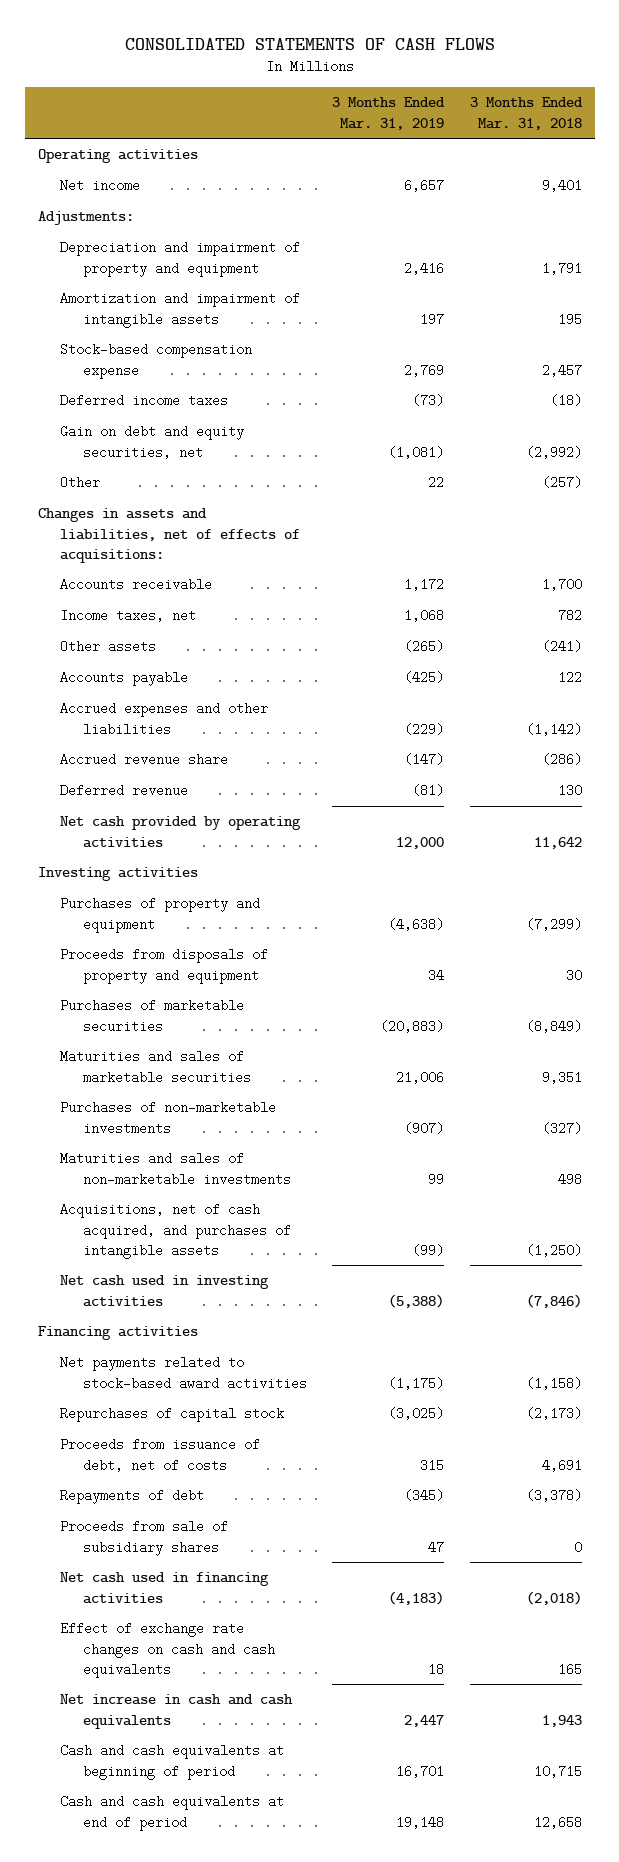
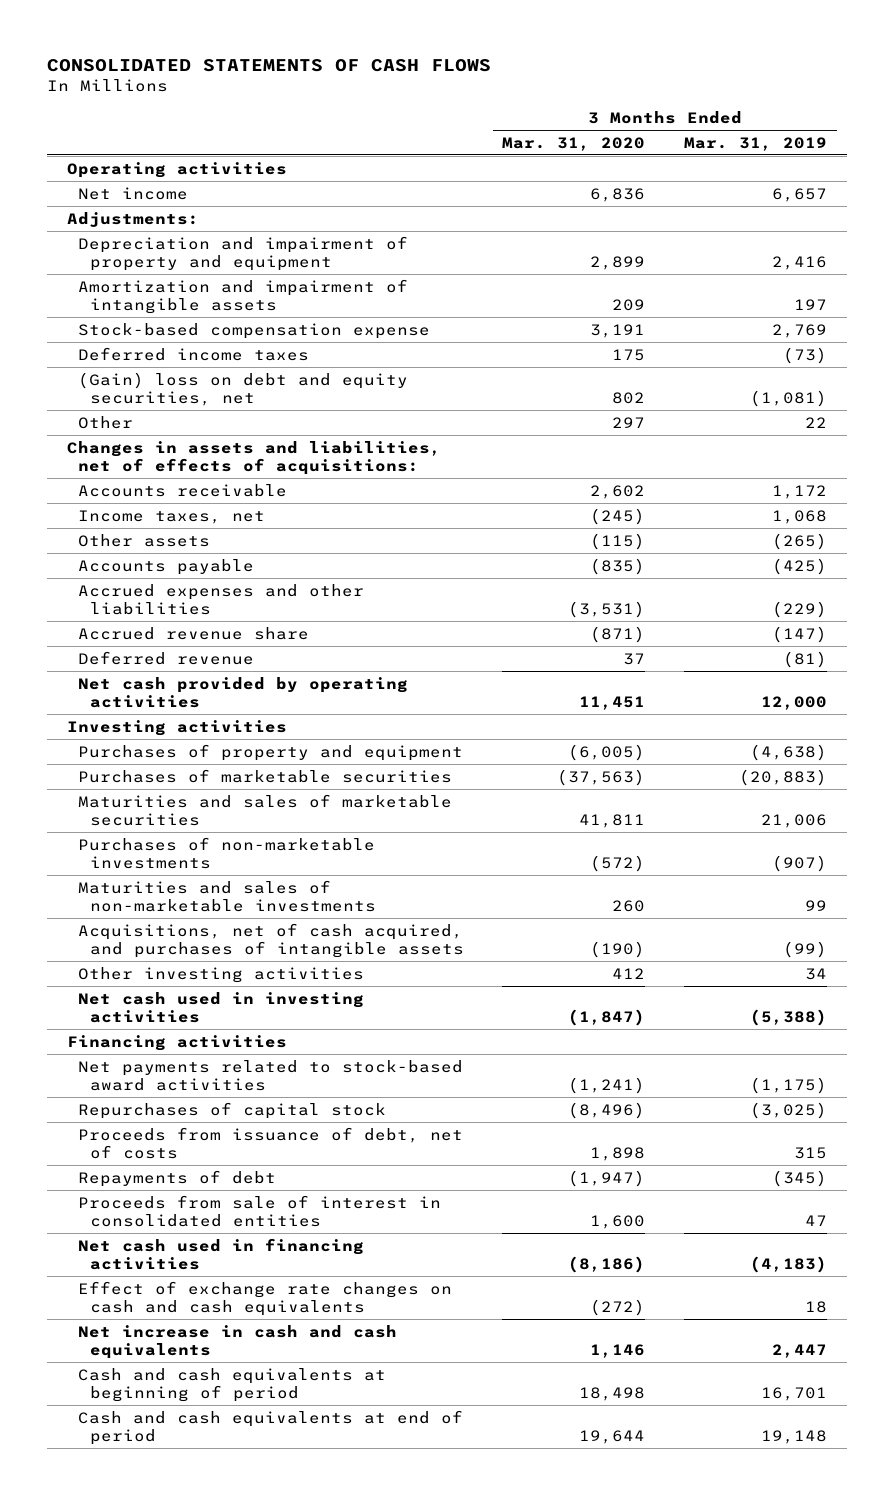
- | 3 Months Ended Mar. 31, 2019 | 3 Months Ended Mar. 31, 2018
+ | 3 Months Ended Mar. 31, 2020 | 3 Months Ended Mar. 31, 2019
- Gain on debt and equity securities, net | (1,081) | (2,992)
+ (Gain) loss on debt and equity securities, net | 802 | (1,081)
- Proceeds from disposals of property and equipment | 34 | 30
+ Other investing activities | 412 | 34
- Proceeds from sale of subsidiary shares | 47 | 0
+ Proceeds from sale of interest in consolidated entities | 1,600 | 47

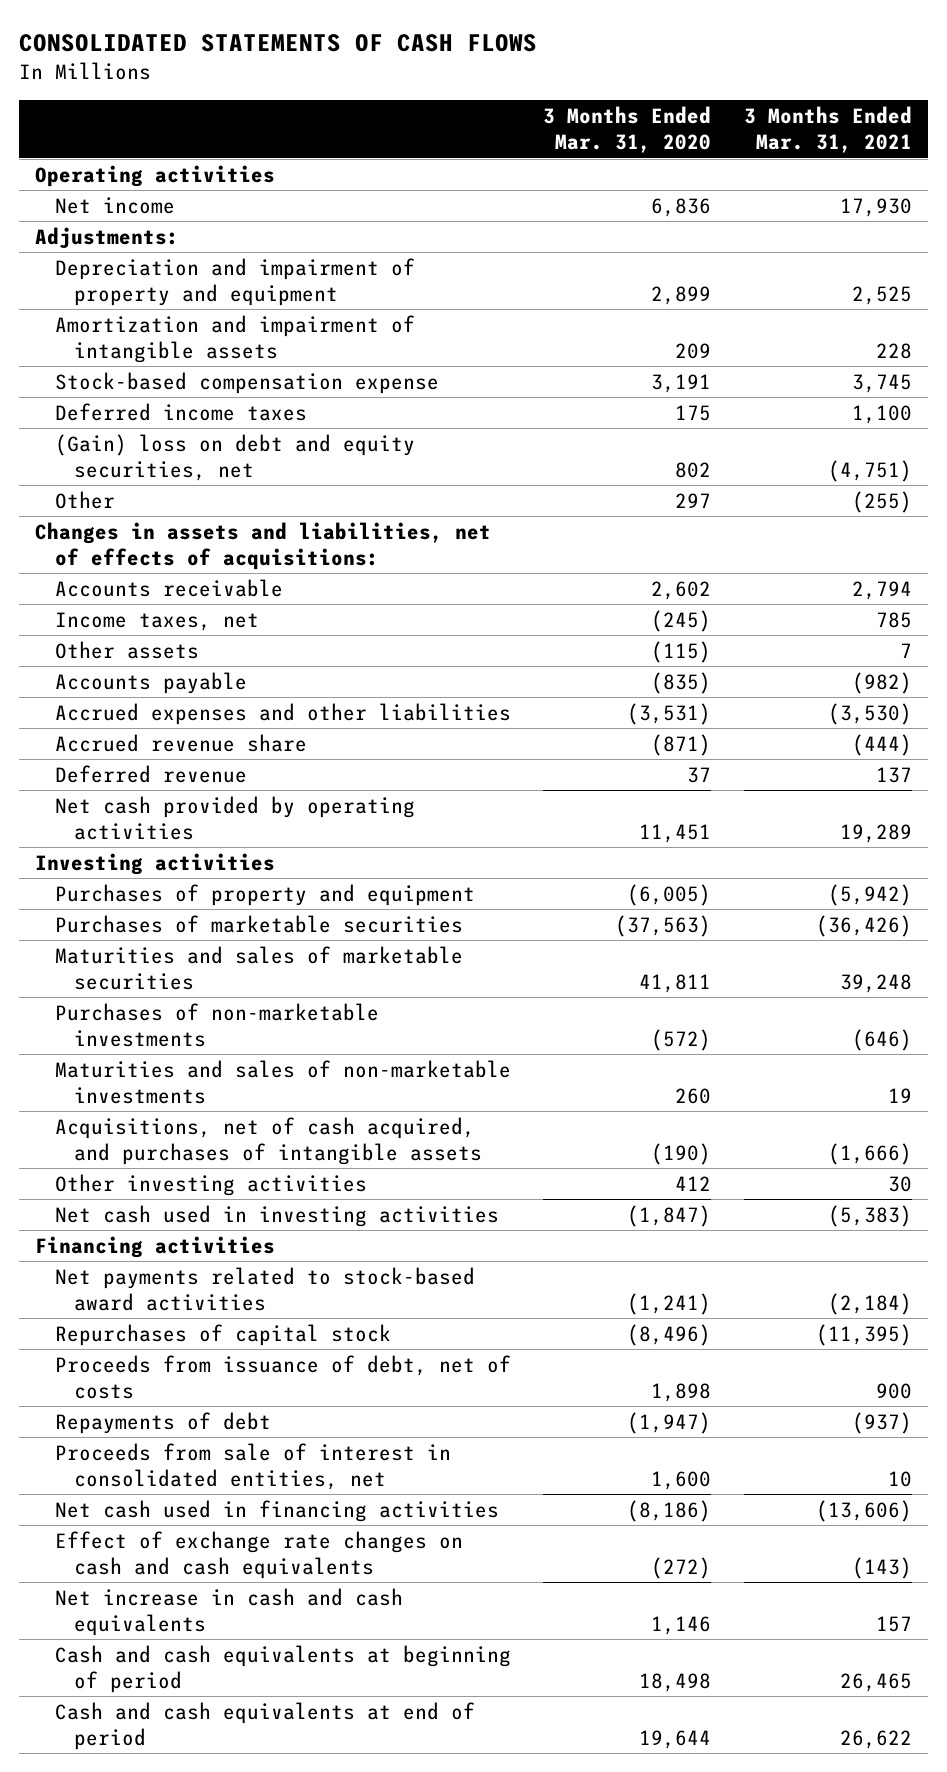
- | 3 Months Ended Mar. 31, 2020 | 3 Months Ended Mar. 31, 2019
+ | 3 Months Ended Mar. 31, 2020 | 3 Months Ended Mar. 31, 2021
- Proceeds from sale of interest in consolidated entities | 1,600 | 47
+ Proceeds from sale of interest in consolidated entities, net | 1,600 | 10

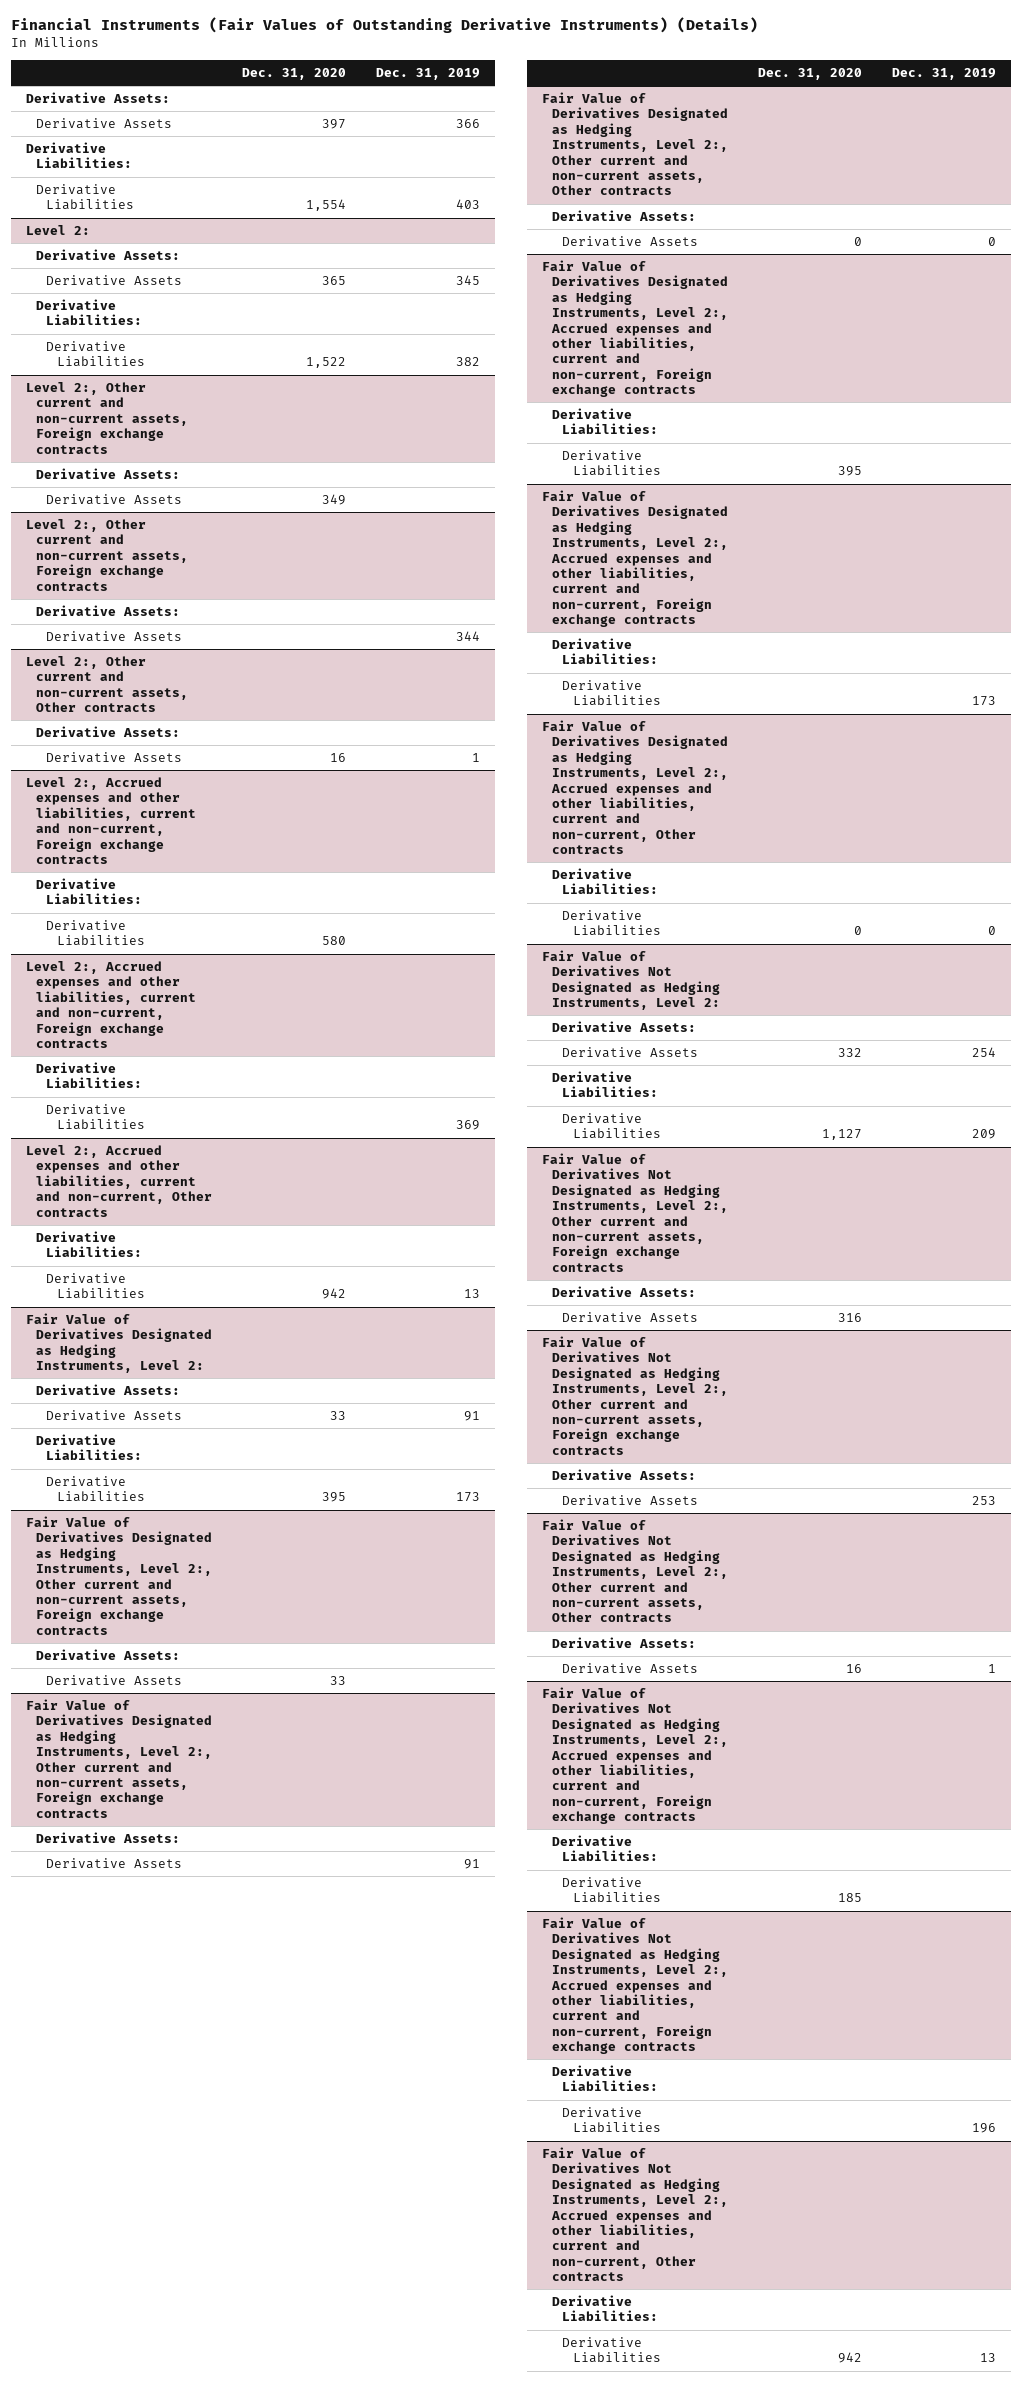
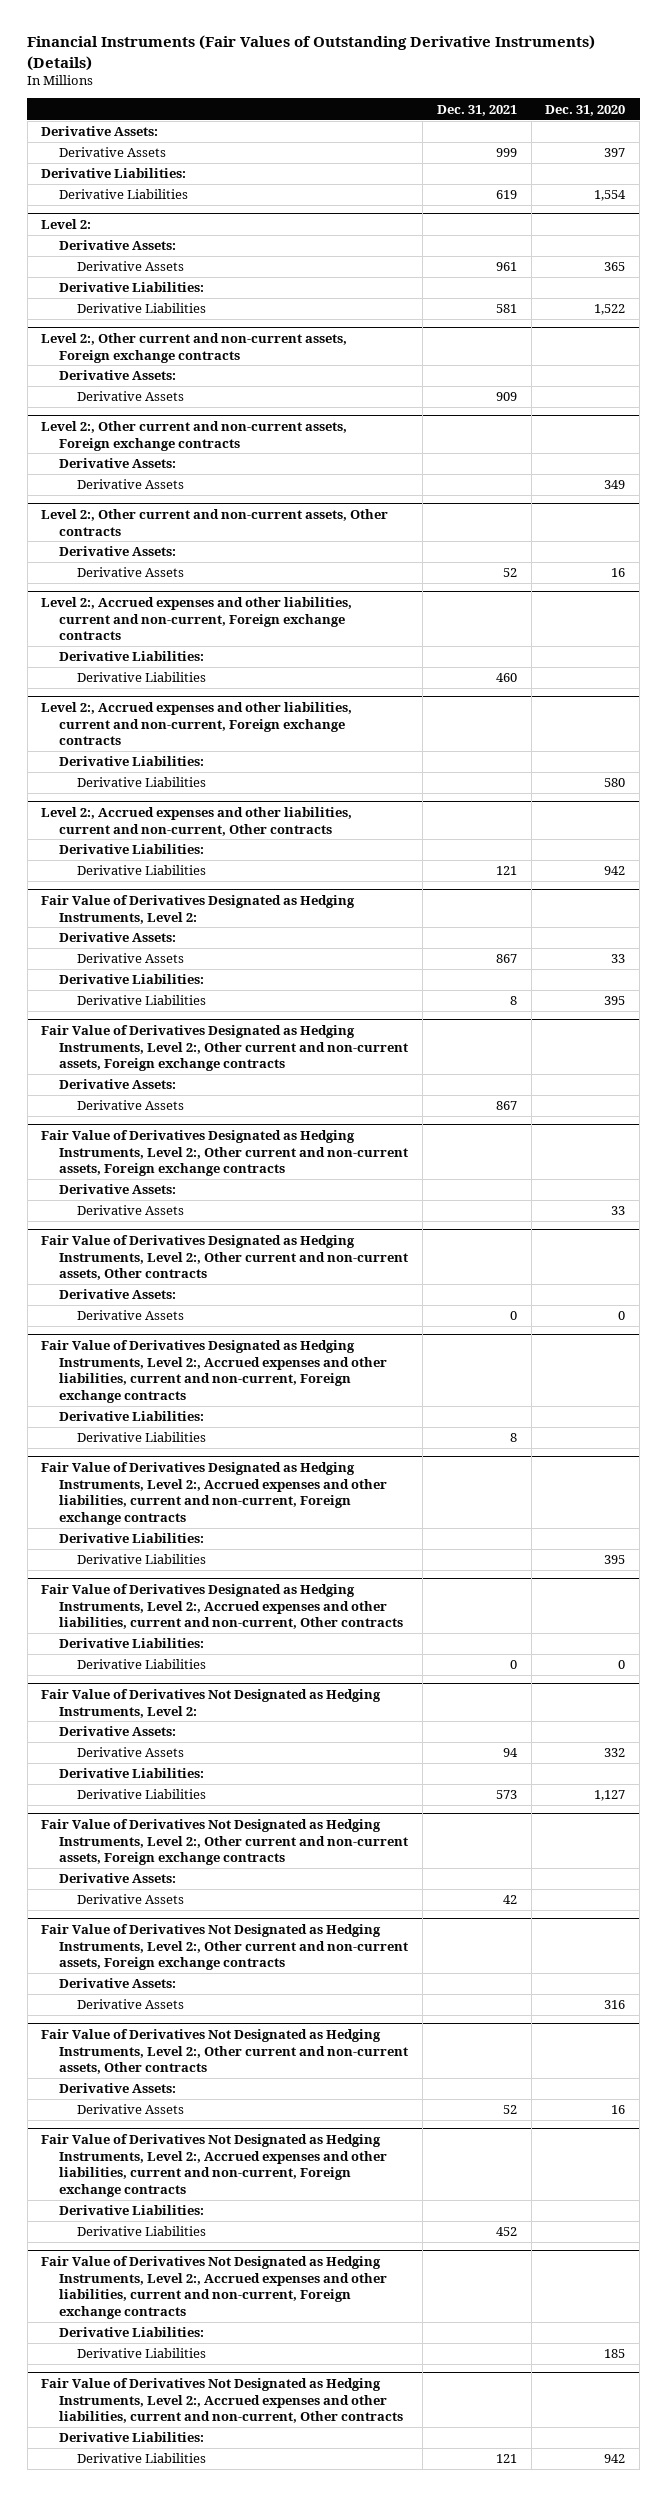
- | Dec. 31, 2020 | Dec. 31, 2019
+ | Dec. 31, 2021 | Dec. 31, 2020
@ Level 2:, Other current and non-current assets, Foreign exchange contracts
moved up: Derivative Assets | 909 |
moved down: Derivative Assets | | 349
@ Level 2:, Accrued expenses and other liabilities, current and non-current, Foreign exchange contracts
moved up: Derivative Liabilities | 460 |
moved down: Derivative Liabilities | | 580
@ Fair Value of Derivatives Designated as Hedging Instruments, Level 2:, Other current and non-current assets, Foreign exchange contracts
moved up: Derivative Assets | 867 |
moved down: Derivative Assets | | 33
@ Fair Value of Derivatives Designated as Hedging Instruments, Level 2:, Accrued expenses and other liabilities, current and non-current, Foreign exchange contracts
moved up: Derivative Liabilities | 8 |
moved down: Derivative Liabilities | | 395
@ Fair Value of Derivatives Not Designated as Hedging Instruments, Level 2:, Other current and non-current assets, Foreign exchange contracts
moved up: Derivative Assets | 42 |
moved down: Derivative Assets | | 316
@ Fair Value of Derivatives Not Designated as Hedging Instruments, Level 2:, Accrued expenses and other liabilities, current and non-current, Foreign exchange contracts
moved up: Derivative Liabilities | 452 |
moved down: Derivative Liabilities | | 185

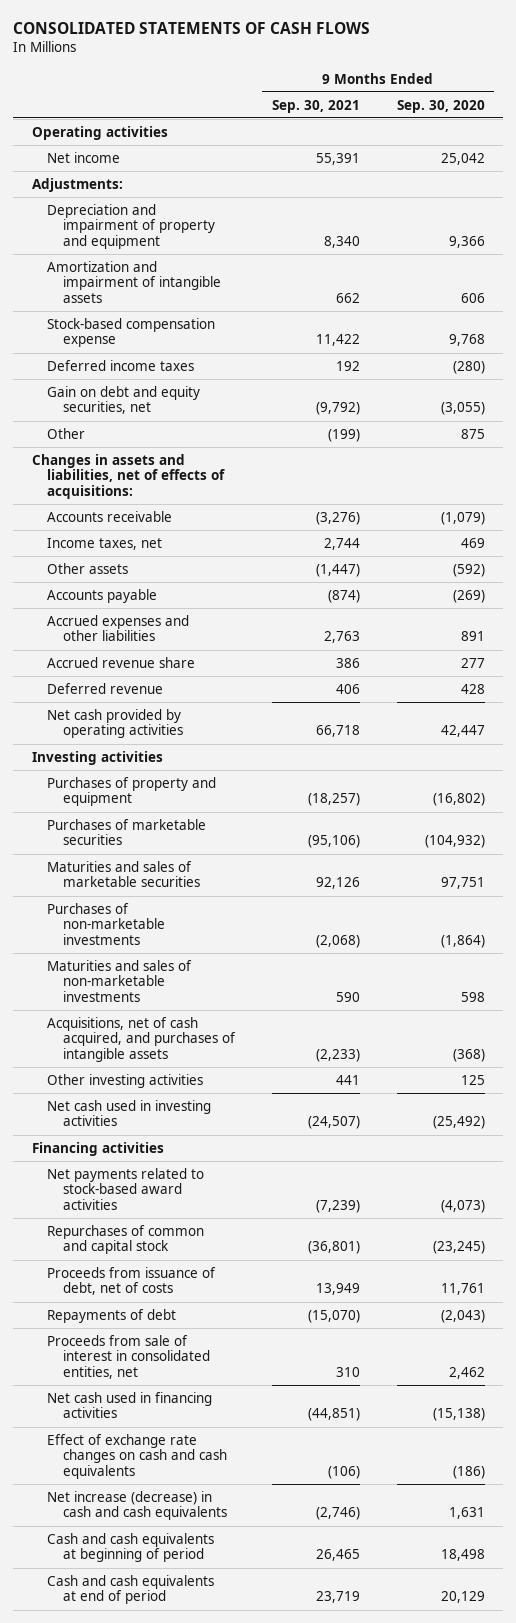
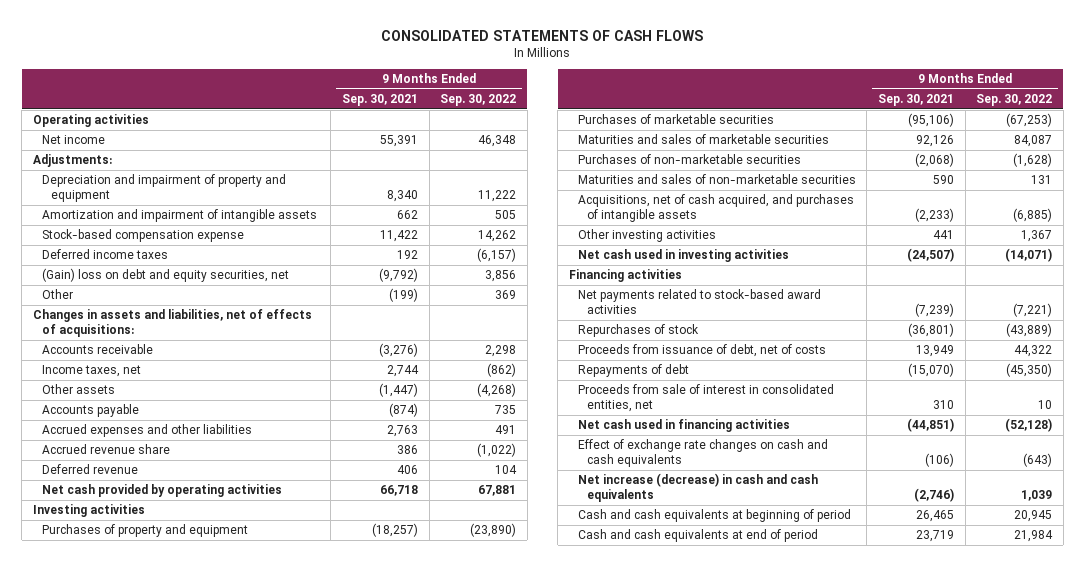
- | 9 Months Ended Sep. 30, 2021 | 9 Months Ended Sep. 30, 2020
+ | 9 Months Ended Sep. 30, 2021 | 9 Months Ended Sep. 30, 2022
- Gain on debt and equity securities, net | (9,792) | (3,055)
+ (Gain) loss on debt and equity securities, net | (9,792) | 3,856
- Purchases of non-marketable investments | (2,068) | (1,864)
- Maturities and sales of non-marketable investments | 590 | 598
+ Purchases of non-marketable securities | (2,068) | (1,628)
+ Maturities and sales of non-marketable securities | 590 | 131
- Repurchases of common and capital stock | (36,801) | (23,245)
+ Repurchases of stock | (36,801) | (43,889)

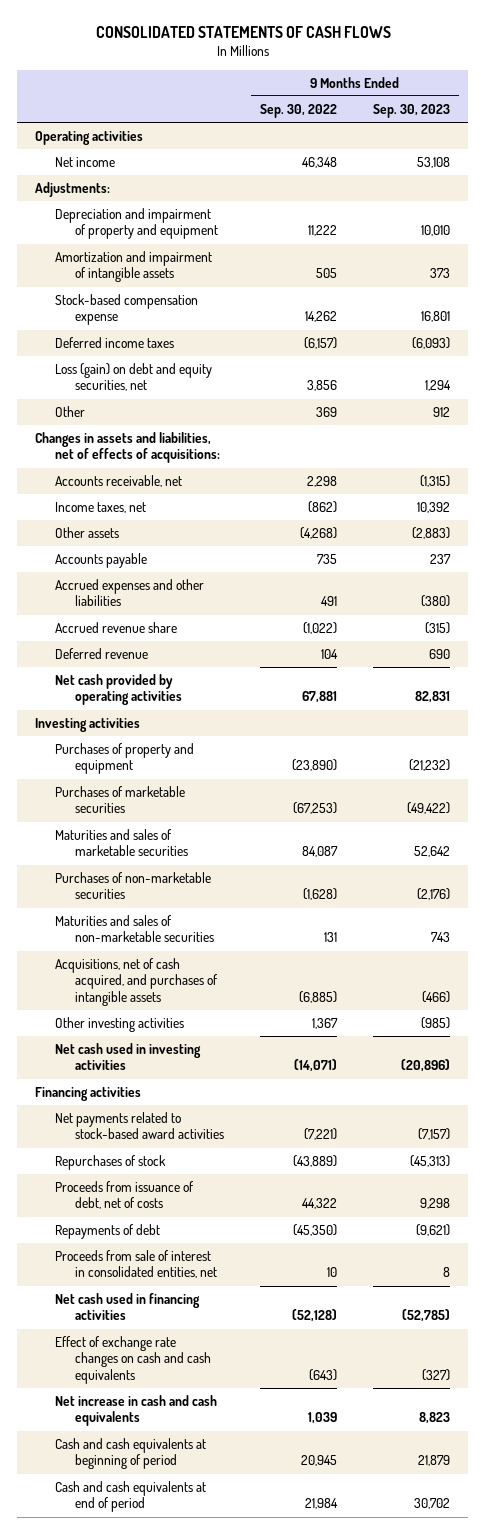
- | 9 Months Ended Sep. 30, 2021 | 9 Months Ended Sep. 30, 2022
+ | 9 Months Ended Sep. 30, 2022 | 9 Months Ended Sep. 30, 2023
- (Gain) loss on debt and equity securities, net | (9,792) | 3,856
+ Loss (gain) on debt and equity securities, net | 3,856 | 1,294
- Accounts receivable | (3,276) | 2,298
+ Accounts receivable, net | 2,298 | (1,315)
- Net increase (decrease) in cash and cash equivalents | (2,746) | 1,039
+ Net increase in cash and cash equivalents | 1,039 | 8,823

